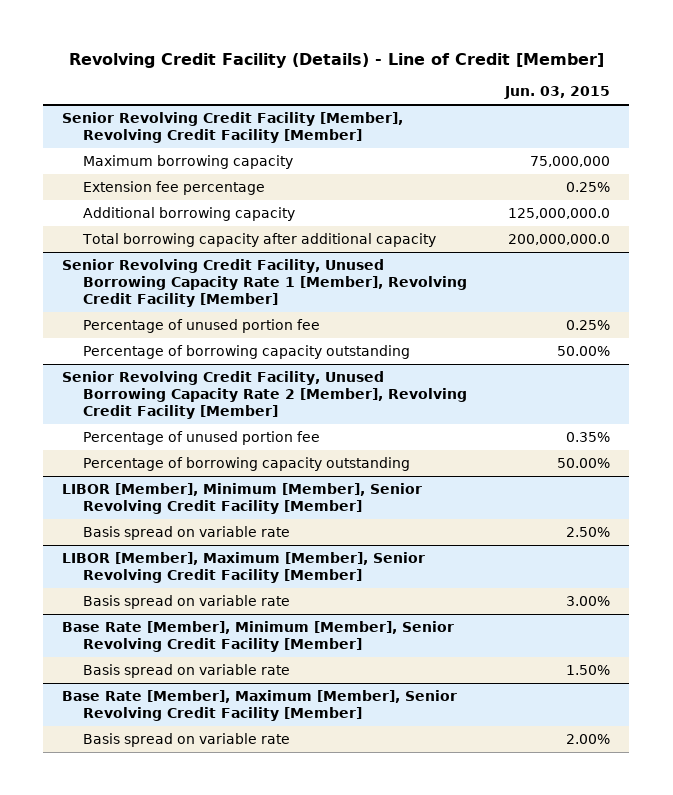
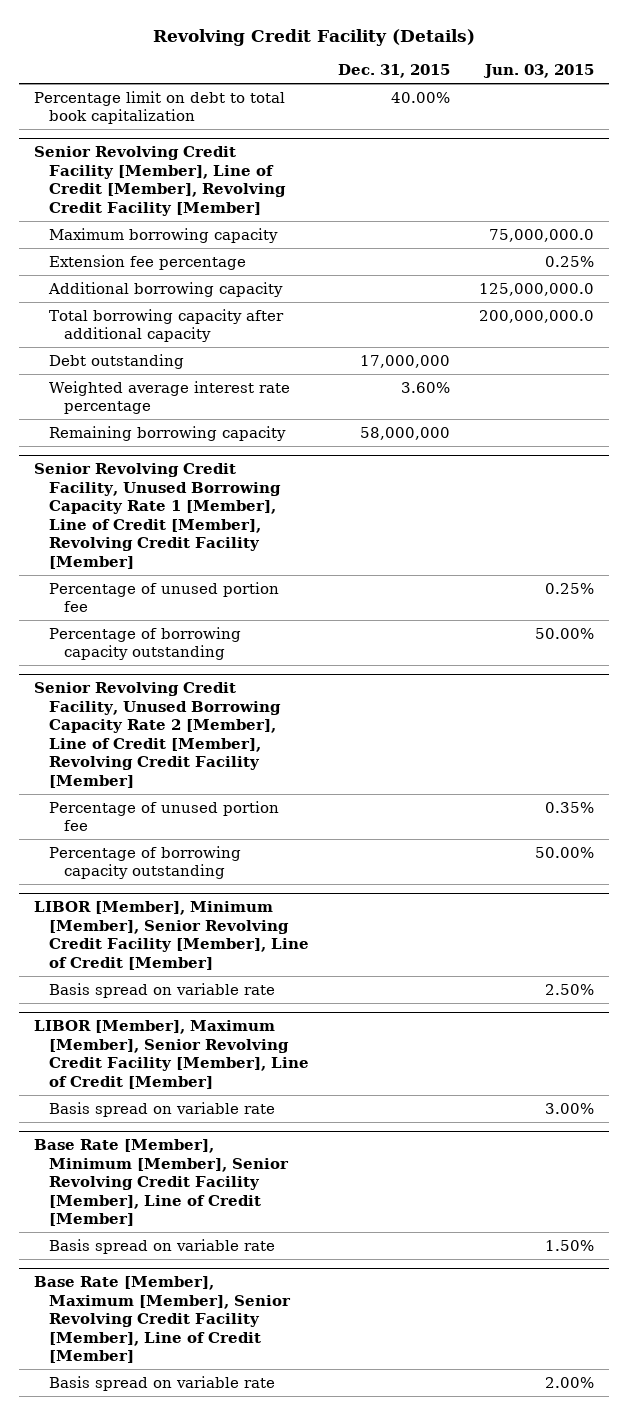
- Revolving Credit Facility (Details) - Line of Credit [Member]
+ Revolving Credit Facility (Details)
- | Jun. 03, 2015
+ | Dec. 31, 2015 | Jun. 03, 2015
- Senior Revolving Credit Facility [Member], Revolving Credit Facility [Member]
- Maximum borrowing capacity | 75,000,000
+ Percentage limit on debt to total book capitalization | 40.00% |
+ Senior Revolving Credit Facility [Member], Line of Credit [Member], Revolving Credit Facility [Member]
+ Maximum borrowing capacity | | 75,000,000.0
- Senior Revolving Credit Facility, Unused Borrowing Capacity Rate 1 [Member], Revolving Credit Facility [Member]
+ Debt outstanding | 17,000,000 |
+ Weighted average interest rate percentage | 3.60% |
+ Remaining borrowing capacity | 58,000,000 |
+ Senior Revolving Credit Facility, Unused Borrowing Capacity Rate 1 [Member], Line of Credit [Member], Revolving Credit Facility [Member]
- Senior Revolving Credit Facility, Unused Borrowing Capacity Rate 2 [Member], Revolving Credit Facility [Member]
+ Senior Revolving Credit Facility, Unused Borrowing Capacity Rate 2 [Member], Line of Credit [Member], Revolving Credit Facility [Member]
- LIBOR [Member], Minimum [Member], Senior Revolving Credit Facility [Member]
+ LIBOR [Member], Minimum [Member], Senior Revolving Credit Facility [Member], Line of Credit [Member]
- LIBOR [Member], Maximum [Member], Senior Revolving Credit Facility [Member]
+ LIBOR [Member], Maximum [Member], Senior Revolving Credit Facility [Member], Line of Credit [Member]
- Base Rate [Member], Minimum [Member], Senior Revolving Credit Facility [Member]
+ Base Rate [Member], Minimum [Member], Senior Revolving Credit Facility [Member], Line of Credit [Member]
- Base Rate [Member], Maximum [Member], Senior Revolving Credit Facility [Member]
+ Base Rate [Member], Maximum [Member], Senior Revolving Credit Facility [Member], Line of Credit [Member]

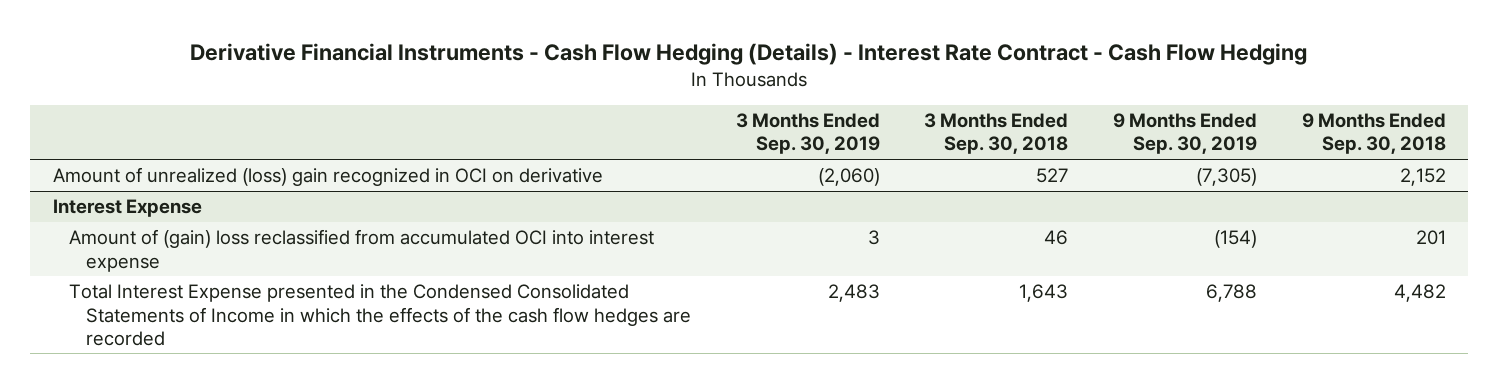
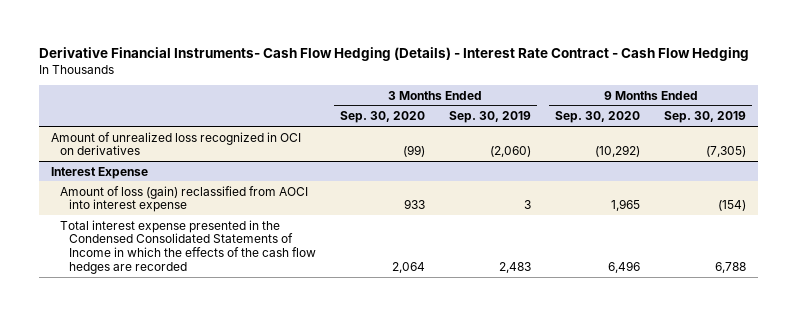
- Derivative Financial Instruments - Cash Flow Hedging (Details) - Interest Rate Contract - Cash Flow Hedging
+ Derivative Financial Instruments- Cash Flow Hedging (Details) - Interest Rate Contract - Cash Flow Hedging
- | 3 Months Ended Sep. 30, 2019 | 3 Months Ended Sep. 30, 2018 | 9 Months Ended Sep. 30, 2019 | 9 Months Ended Sep. 30, 2018
+ | 3 Months Ended Sep. 30, 2020 | 3 Months Ended Sep. 30, 2019 | 9 Months Ended Sep. 30, 2020 | 9 Months Ended Sep. 30, 2019
- Amount of unrealized (loss) gain recognized in OCI on derivative | (2,060) | 527 | (7,305) | 2,152
+ Amount of unrealized loss recognized in OCI on derivatives | (99) | (2,060) | (10,292) | (7,305)
@ Interest Expense
- Amount of (gain) loss reclassified from accumulated OCI into interest expense | 3 | 46 | (154) | 201
- Total Interest Expense presented in the Condensed Consolidated Statements of Income in which the effects of the cash flow hedges are recorded | 2,483 | 1,643 | 6,788 | 4,482
+ Amount of loss (gain) reclassified from AOCI into interest expense | 933 | 3 | 1,965 | (154)
+ Total interest expense presented in the Condensed Consolidated Statements of Income in which the effects of the cash flow hedges are recorded | 2,064 | 2,483 | 6,496 | 6,788

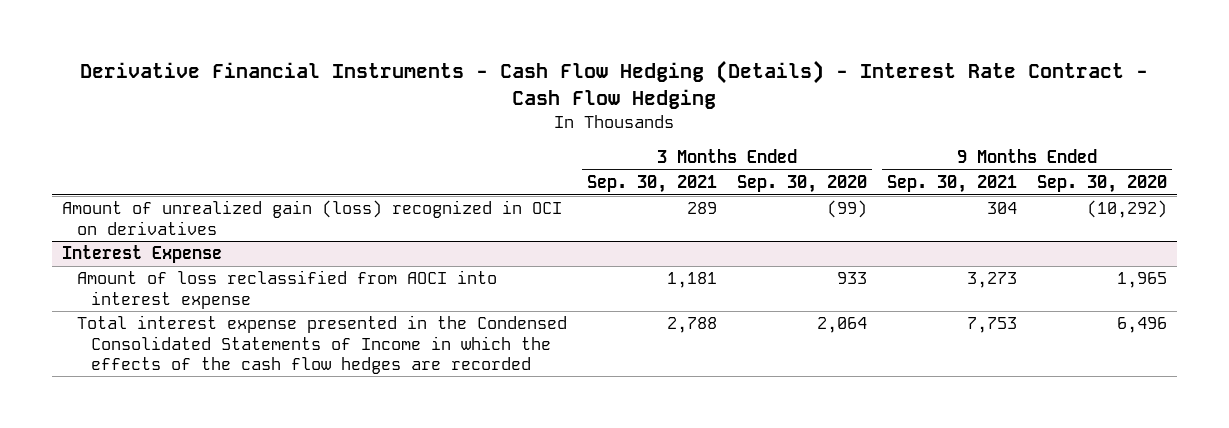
- Derivative Financial Instruments- Cash Flow Hedging (Details) - Interest Rate Contract - Cash Flow Hedging
+ Derivative Financial Instruments - Cash Flow Hedging (Details) - Interest Rate Contract - Cash Flow Hedging
- | 3 Months Ended Sep. 30, 2020 | 3 Months Ended Sep. 30, 2019 | 9 Months Ended Sep. 30, 2020 | 9 Months Ended Sep. 30, 2019
+ | 3 Months Ended Sep. 30, 2021 | 3 Months Ended Sep. 30, 2020 | 9 Months Ended Sep. 30, 2021 | 9 Months Ended Sep. 30, 2020
- Amount of unrealized loss recognized in OCI on derivatives | (99) | (2,060) | (10,292) | (7,305)
+ Amount of unrealized gain (loss) recognized in OCI on derivatives | 289 | (99) | 304 | (10,292)
@ Interest Expense
- Amount of loss (gain) reclassified from AOCI into interest expense | 933 | 3 | 1,965 | (154)
+ Amount of loss reclassified from AOCI into interest expense | 1,181 | 933 | 3,273 | 1,965

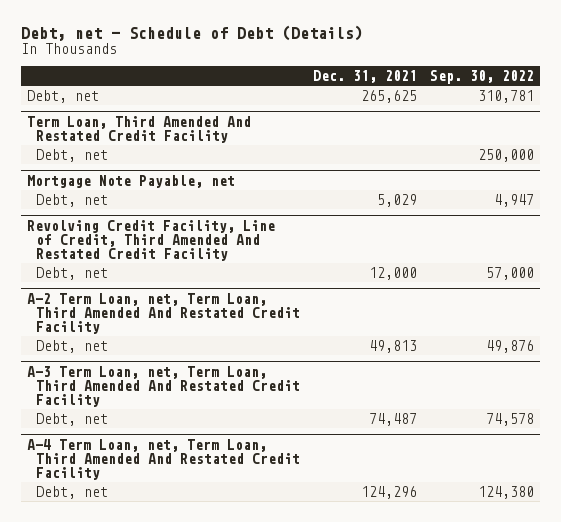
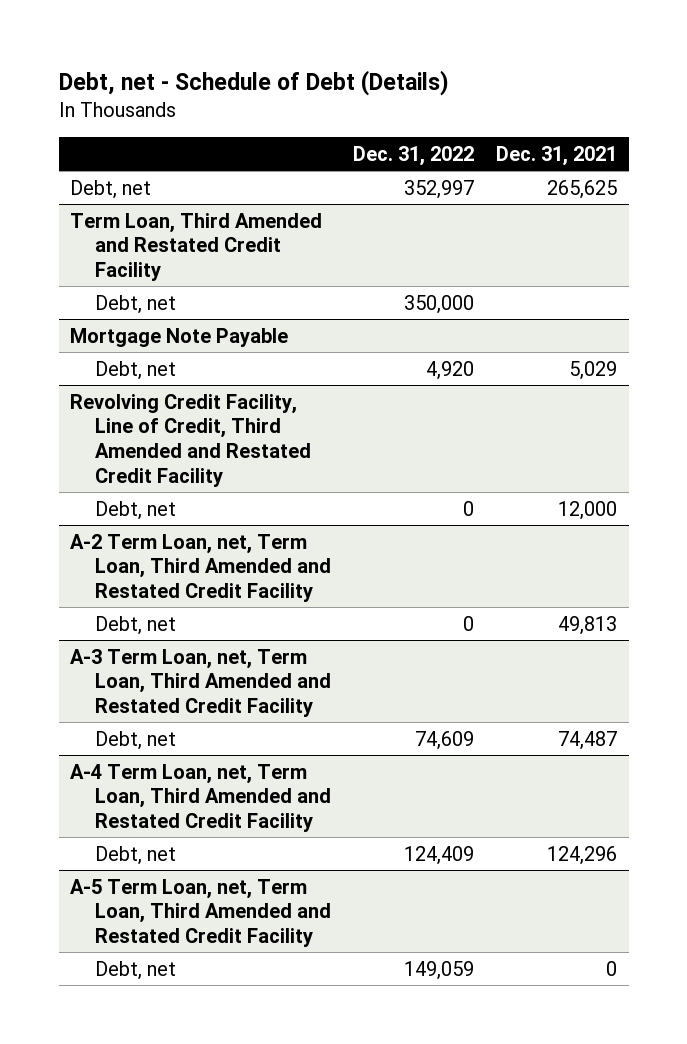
- | Dec. 31, 2021 | Sep. 30, 2022
+ | Dec. 31, 2022 | Dec. 31, 2021
- Term Loan, Third Amended And Restated Credit Facility
+ Term Loan, Third Amended and Restated Credit Facility
- Mortgage Note Payable, net
+ Mortgage Note Payable
- Revolving Credit Facility, Line of Credit, Third Amended And Restated Credit Facility
+ Revolving Credit Facility, Line of Credit, Third Amended and Restated Credit Facility
- A-2 Term Loan, net, Term Loan, Third Amended And Restated Credit Facility
+ A-2 Term Loan, net, Term Loan, Third Amended and Restated Credit Facility
- A-3 Term Loan, net, Term Loan, Third Amended And Restated Credit Facility
+ A-3 Term Loan, net, Term Loan, Third Amended and Restated Credit Facility
- A-4 Term Loan, net, Term Loan, Third Amended And Restated Credit Facility
+ A-4 Term Loan, net, Term Loan, Third Amended and Restated Credit Facility
+ A-5 Term Loan, net, Term Loan, Third Amended and Restated Credit Facility
+ Debt, net | 149,059 | 0

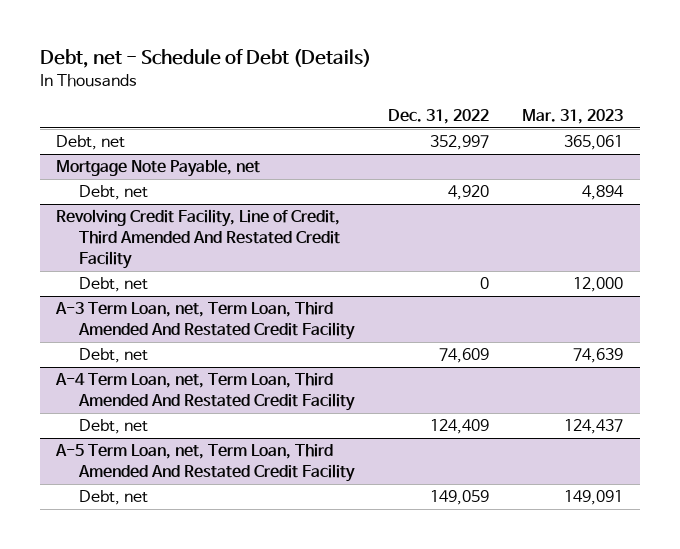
- | Dec. 31, 2022 | Dec. 31, 2021
+ | Dec. 31, 2022 | Mar. 31, 2023
- Term Loan, Third Amended and Restated Credit Facility
- Debt, net | 350,000 |
- Mortgage Note Payable
+ Mortgage Note Payable, net
- Revolving Credit Facility, Line of Credit, Third Amended and Restated Credit Facility
- Debt, net | 0 | 12,000
- A-2 Term Loan, net, Term Loan, Third Amended and Restated Credit Facility
+ Revolving Credit Facility, Line of Credit, Third Amended And Restated Credit Facility
- A-3 Term Loan, net, Term Loan, Third Amended and Restated Credit Facility
+ A-3 Term Loan, net, Term Loan, Third Amended And Restated Credit Facility
- A-4 Term Loan, net, Term Loan, Third Amended and Restated Credit Facility
+ A-4 Term Loan, net, Term Loan, Third Amended And Restated Credit Facility
- A-5 Term Loan, net, Term Loan, Third Amended and Restated Credit Facility
+ A-5 Term Loan, net, Term Loan, Third Amended And Restated Credit Facility

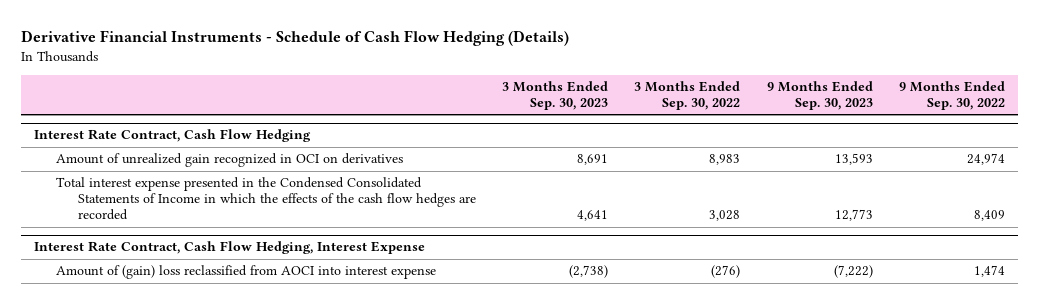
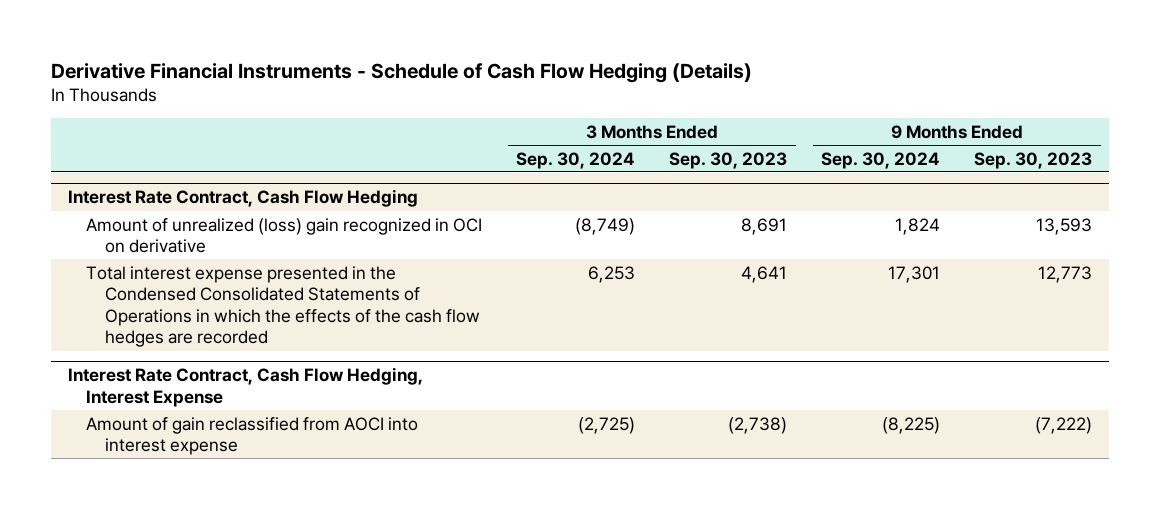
- | 3 Months Ended Sep. 30, 2023 | 3 Months Ended Sep. 30, 2022 | 9 Months Ended Sep. 30, 2023 | 9 Months Ended Sep. 30, 2022
+ | 3 Months Ended Sep. 30, 2024 | 3 Months Ended Sep. 30, 2023 | 9 Months Ended Sep. 30, 2024 | 9 Months Ended Sep. 30, 2023
@ Interest Rate Contract, Cash Flow Hedging
- Amount of unrealized gain recognized in OCI on derivatives | 8,691 | 8,983 | 13,593 | 24,974
- Total interest expense presented in the Condensed Consolidated Statements of Income in which the effects of the cash flow hedges are recorded | 4,641 | 3,028 | 12,773 | 8,409
+ Amount of unrealized (loss) gain recognized in OCI on derivative | (8,749) | 8,691 | 1,824 | 13,593
+ Total interest expense presented in the Condensed Consolidated Statements of Operations in which the effects of the cash flow hedges are recorded | 6,253 | 4,641 | 17,301 | 12,773
@ Interest Rate Contract, Cash Flow Hedging, Interest Expense
- Amount of (gain) loss reclassified from AOCI into interest expense | (2,738) | (276) | (7,222) | 1,474
+ Amount of gain reclassified from AOCI into interest expense | (2,725) | (2,738) | (8,225) | (7,222)

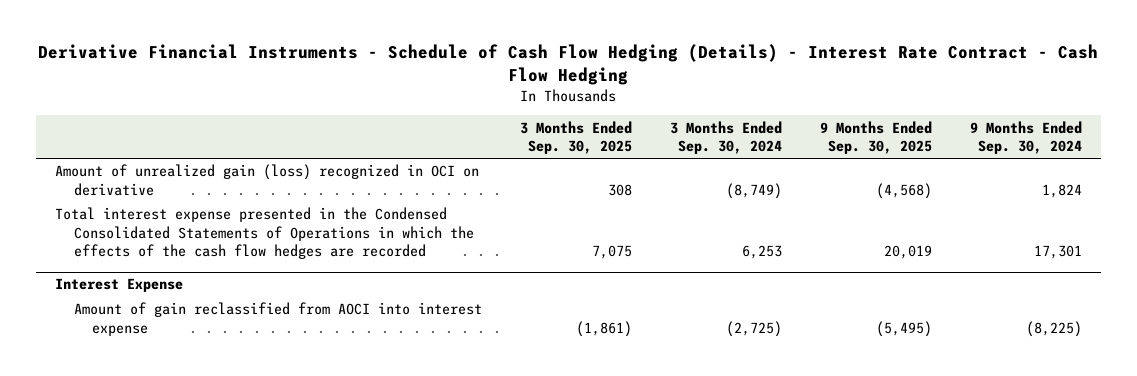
- Derivative Financial Instruments - Schedule of Cash Flow Hedging (Details)
+ Derivative Financial Instruments - Schedule of Cash Flow Hedging (Details) - Interest Rate Contract - Cash Flow Hedging
- | 3 Months Ended Sep. 30, 2024 | 3 Months Ended Sep. 30, 2023 | 9 Months Ended Sep. 30, 2024 | 9 Months Ended Sep. 30, 2023
+ | 3 Months Ended Sep. 30, 2025 | 3 Months Ended Sep. 30, 2024 | 9 Months Ended Sep. 30, 2025 | 9 Months Ended Sep. 30, 2024
- Interest Rate Contract, Cash Flow Hedging
- Amount of unrealized (loss) gain recognized in OCI on derivative | (8,749) | 8,691 | 1,824 | 13,593
+ Amount of unrealized gain (loss) recognized in OCI on derivative | 308 | (8,749) | (4,568) | 1,824
- Interest Rate Contract, Cash Flow Hedging, Interest Expense
+ Interest Expense

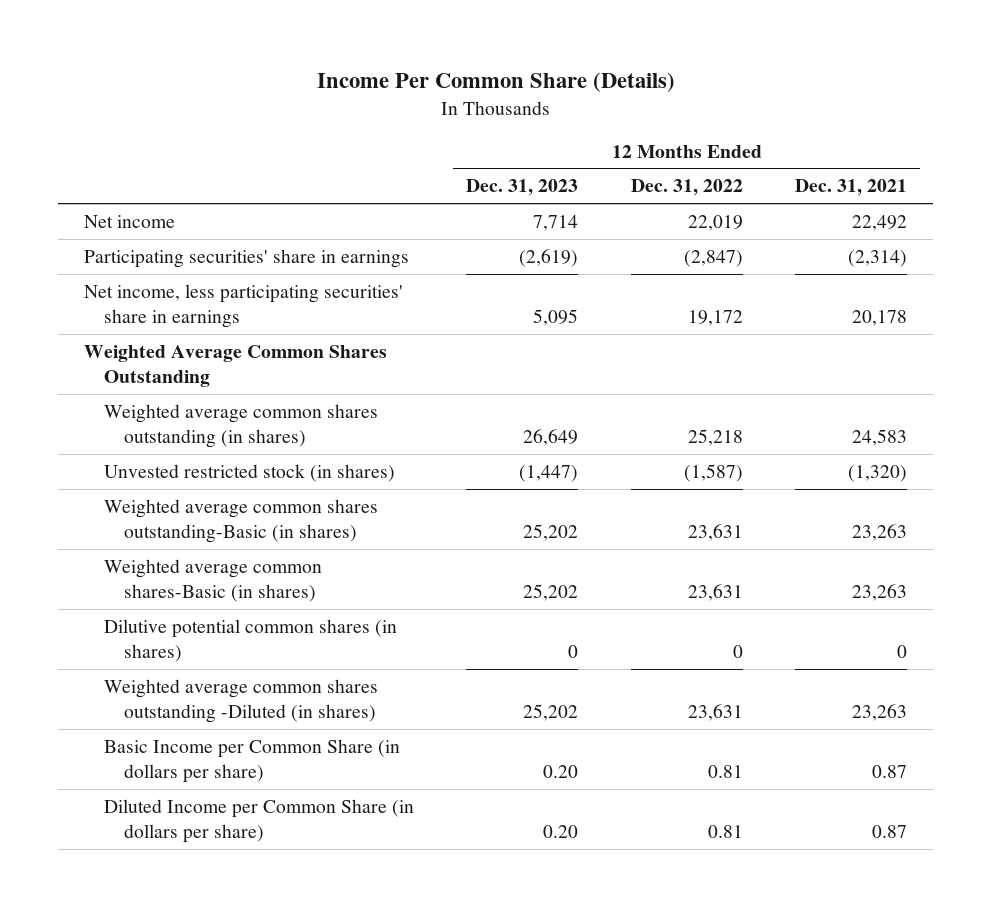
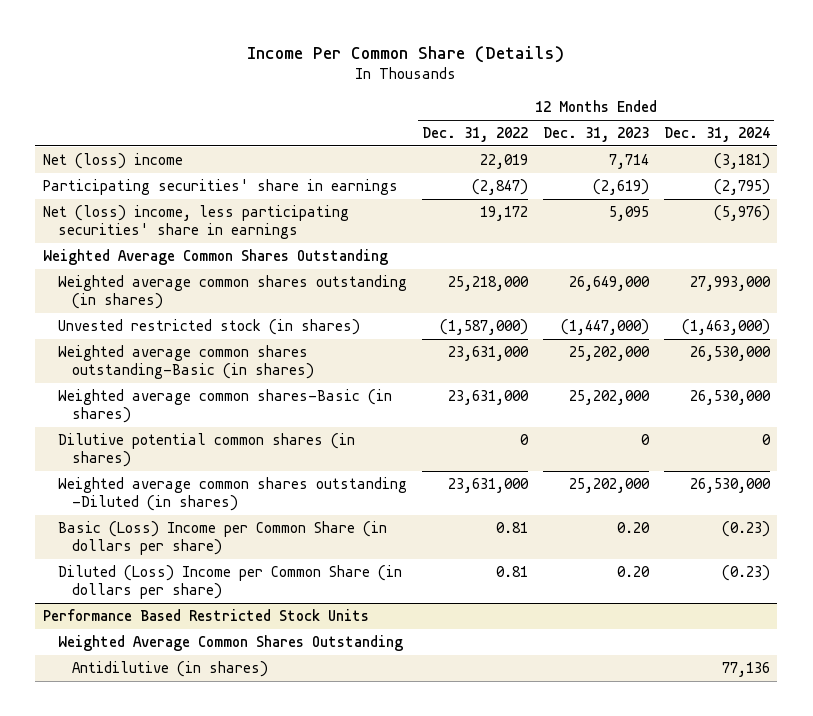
- | 12 Months Ended Dec. 31, 2023 | 12 Months Ended Dec. 31, 2022 | 12 Months Ended Dec. 31, 2021
+ | 12 Months Ended Dec. 31, 2022 | 12 Months Ended Dec. 31, 2023 | 12 Months Ended Dec. 31, 2024
- Net income | 7,714 | 22,019 | 22,492
+ Net (loss) income | 22,019 | 7,714 | (3,181)
- Net income, less participating securities' share in earnings | 5,095 | 19,172 | 20,178
+ Net (loss) income, less participating securities' share in earnings | 19,172 | 5,095 | (5,976)
- Weighted average common shares outstanding (in shares) | 26,649 | 25,218 | 24,583
- Unvested restricted stock (in shares) | (1,447) | (1,587) | (1,320)
- Weighted average common shares outstanding-Basic (in shares) | 25,202 | 23,631 | 23,263
- Weighted average common shares-Basic (in shares) | 25,202 | 23,631 | 23,263
+ Weighted average common shares outstanding (in shares) | 25,218,000 | 26,649,000 | 27,993,000
+ Unvested restricted stock (in shares) | (1,587,000) | (1,447,000) | (1,463,000)
+ Weighted average common shares outstanding-Basic (in shares) | 23,631,000 | 25,202,000 | 26,530,000
+ Weighted average common shares-Basic (in shares) | 23,631,000 | 25,202,000 | 26,530,000
- Weighted average common shares outstanding -Diluted (in shares) | 25,202 | 23,631 | 23,263
- Basic Income per Common Share (in dollars per share) | 0.20 | 0.81 | 0.87
- Diluted Income per Common Share (in dollars per share) | 0.20 | 0.81 | 0.87
+ Weighted average common shares outstanding -Diluted (in shares) | 23,631,000 | 25,202,000 | 26,530,000
+ Basic (Loss) Income per Common Share (in dollars per share) | 0.81 | 0.20 | (0.23)
+ Diluted (Loss) Income per Common Share (in dollars per share) | 0.81 | 0.20 | (0.23)
+ Performance Based Restricted Stock Units
+ Weighted Average Common Shares Outstanding
+ Antidilutive (in shares) | | | 77,136

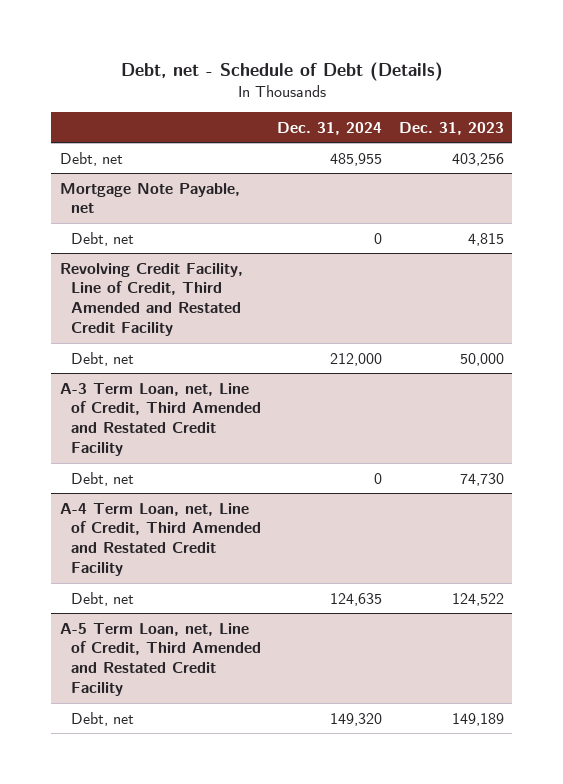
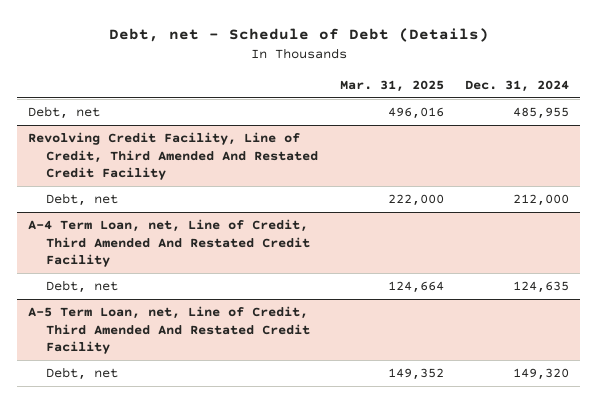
- | Dec. 31, 2024 | Dec. 31, 2023
+ | Mar. 31, 2025 | Dec. 31, 2024
- Mortgage Note Payable, net
- Debt, net | 0 | 4,815
- Revolving Credit Facility, Line of Credit, Third Amended and Restated Credit Facility
+ Revolving Credit Facility, Line of Credit, Third Amended And Restated Credit Facility
- A-3 Term Loan, net, Line of Credit, Third Amended and Restated Credit Facility
- Debt, net | 0 | 74,730
- A-4 Term Loan, net, Line of Credit, Third Amended and Restated Credit Facility
+ A-4 Term Loan, net, Line of Credit, Third Amended And Restated Credit Facility
- A-5 Term Loan, net, Line of Credit, Third Amended and Restated Credit Facility
+ A-5 Term Loan, net, Line of Credit, Third Amended And Restated Credit Facility

